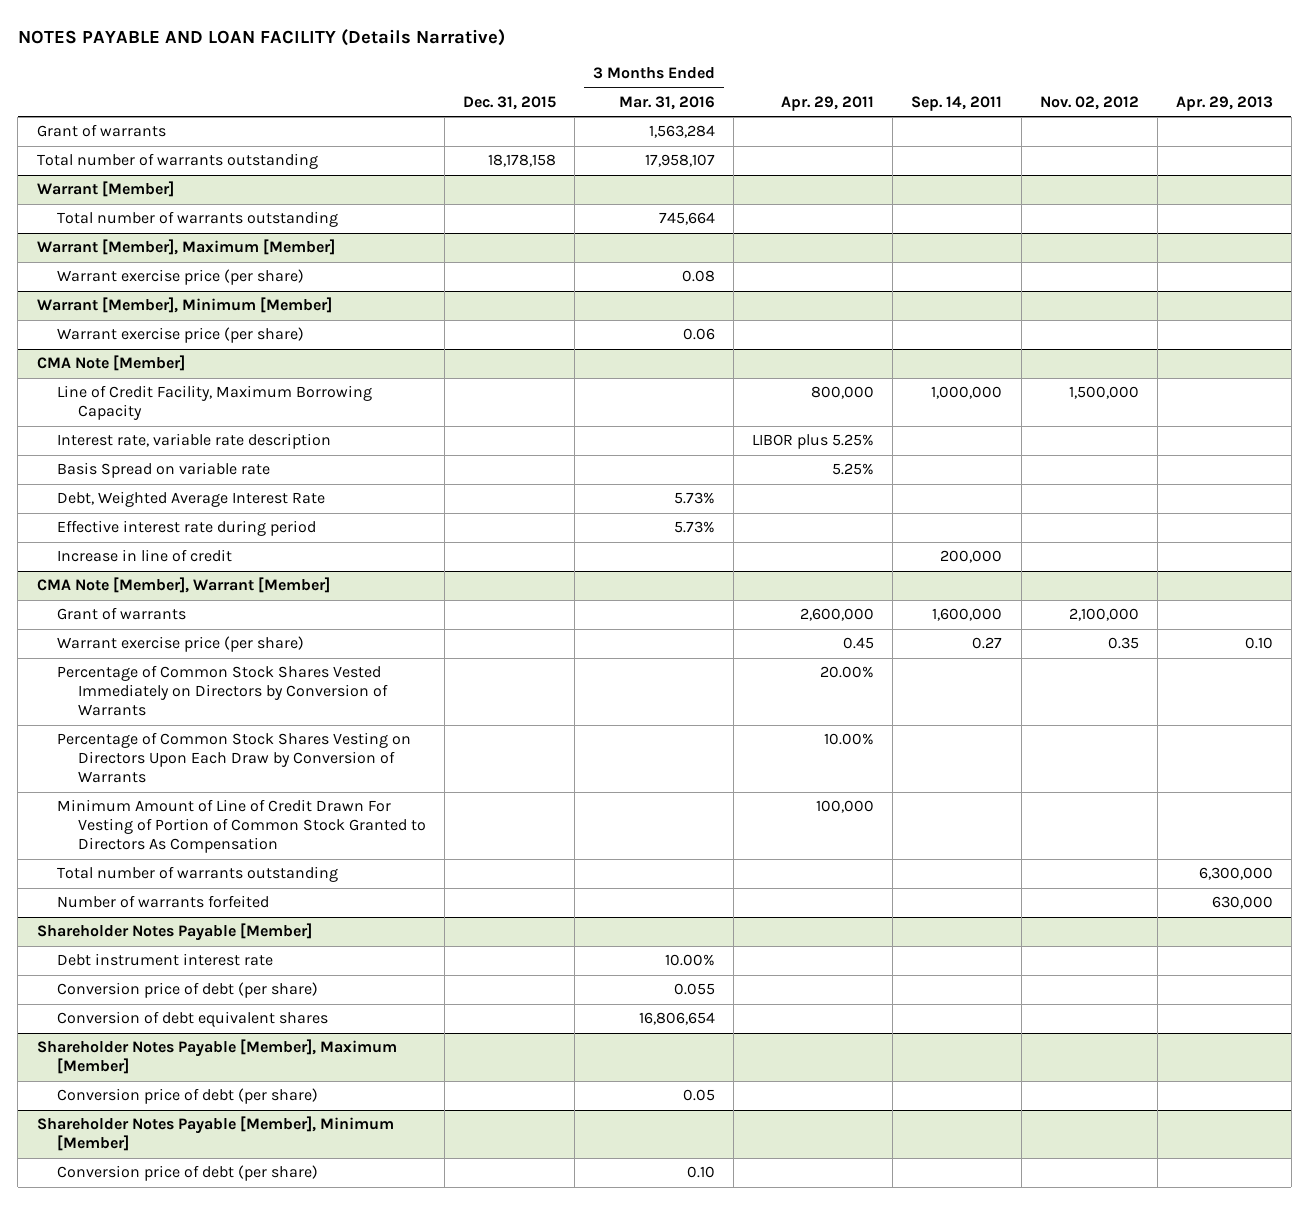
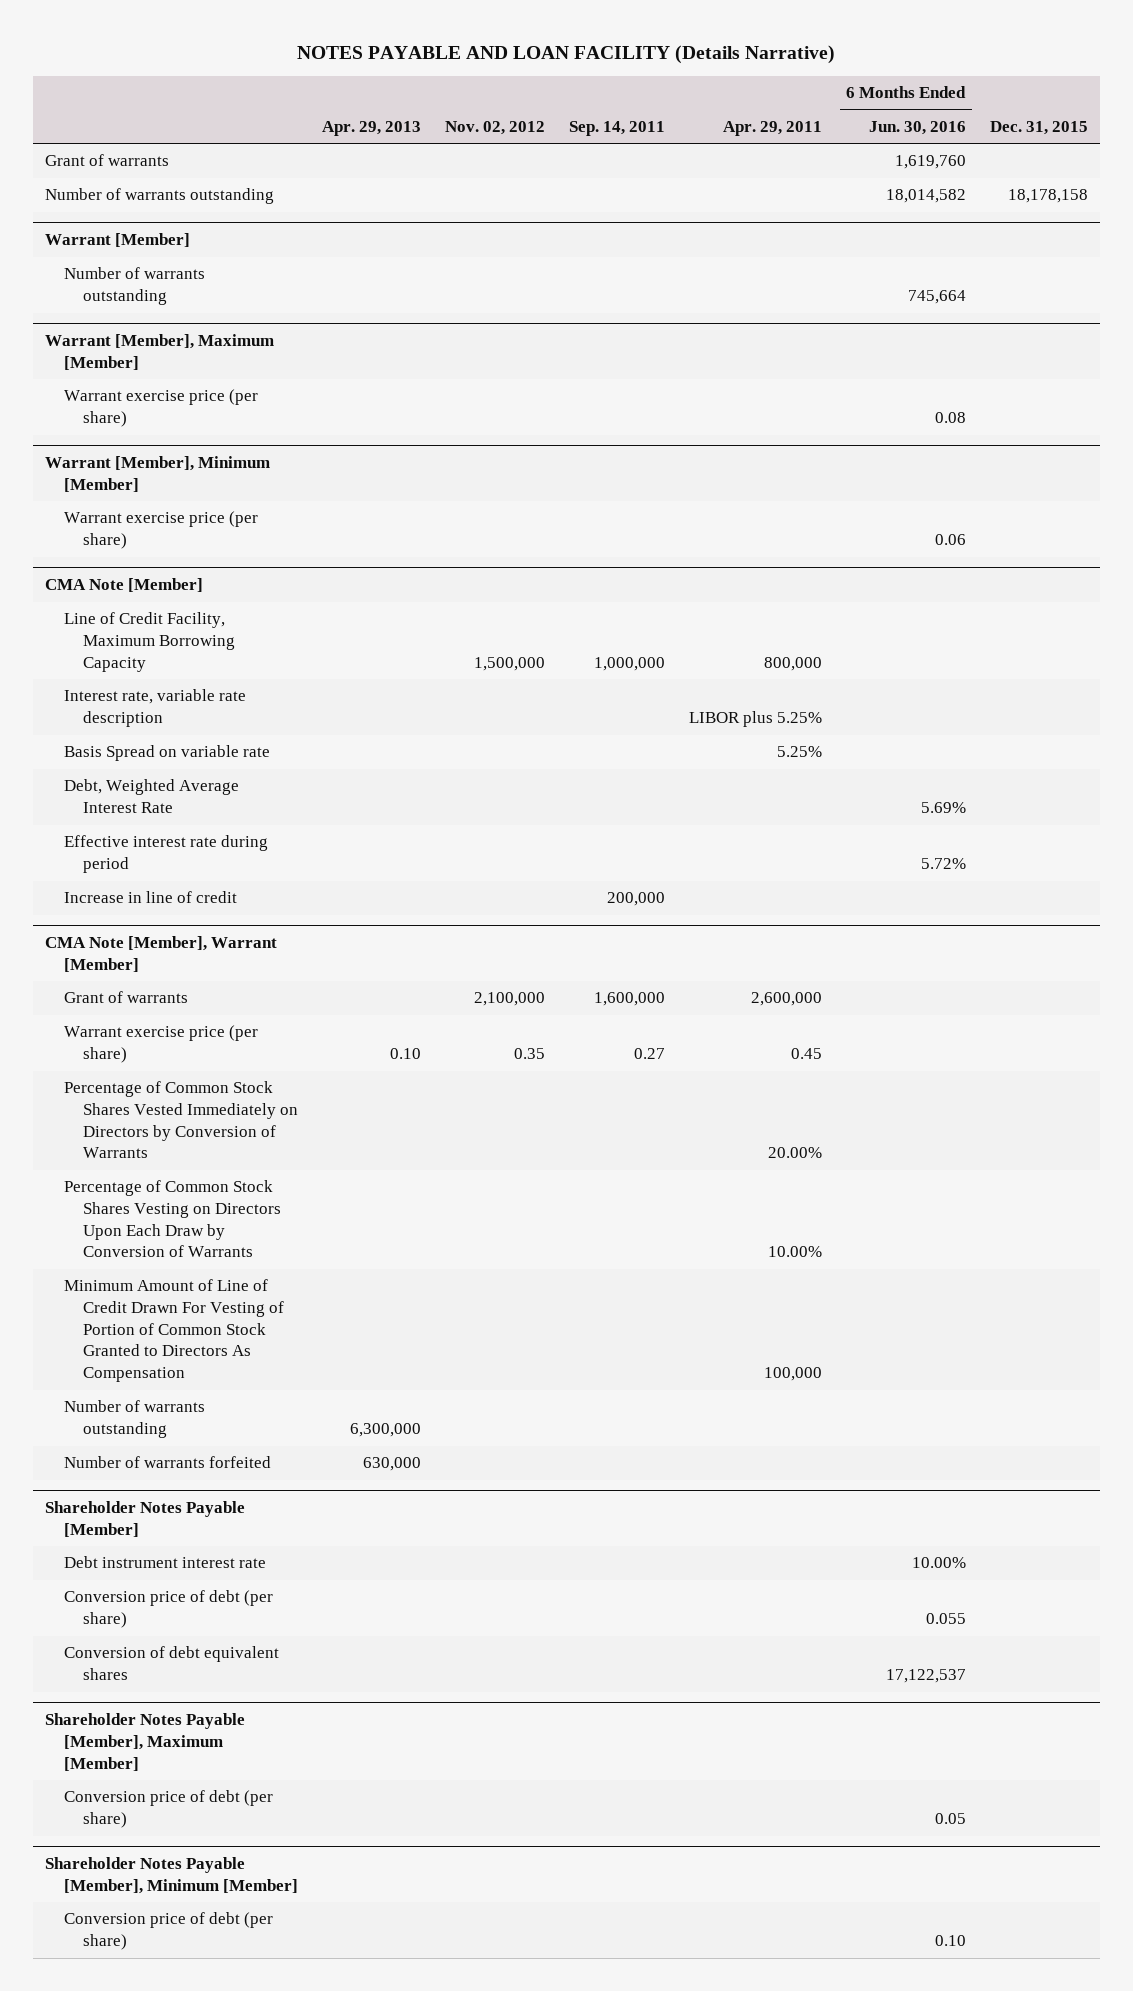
- | Dec. 31, 2015 | 3 Months Ended Mar. 31, 2016 | Apr. 29, 2011 | Sep. 14, 2011 | Nov. 02, 2012 | Apr. 29, 2013
+ | Apr. 29, 2013 | Nov. 02, 2012 | Sep. 14, 2011 | Apr. 29, 2011 | 6 Months Ended Jun. 30, 2016 | Dec. 31, 2015
- Total number of warrants outstanding | 18,178,158 | 17,958,107 | | | |
+ Number of warrants outstanding | | | | | 18,014,582 | 18,178,158
@ Warrant [Member]
- Total number of warrants outstanding | | 745,664 | | | |
+ Number of warrants outstanding | | | | | 745,664 |
@ CMA Note [Member], Warrant [Member]
- Total number of warrants outstanding | | | | | | 6,300,000
+ Number of warrants outstanding | 6,300,000 | | | | |

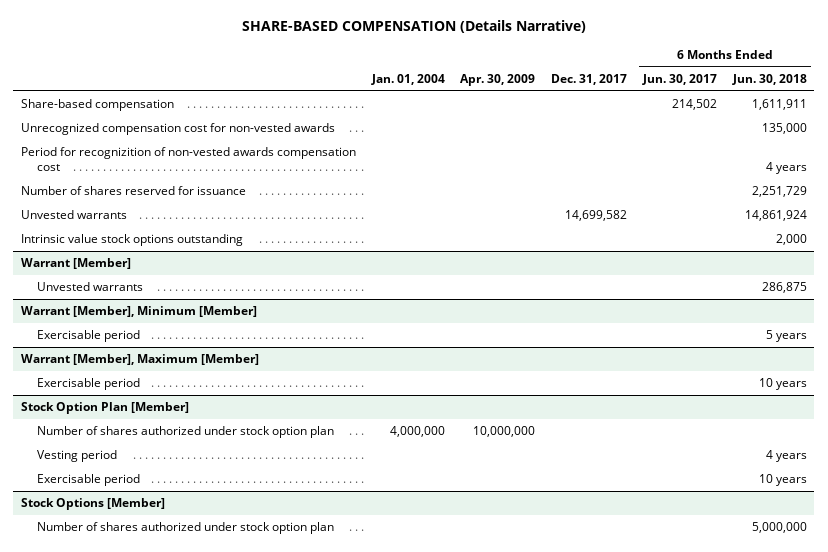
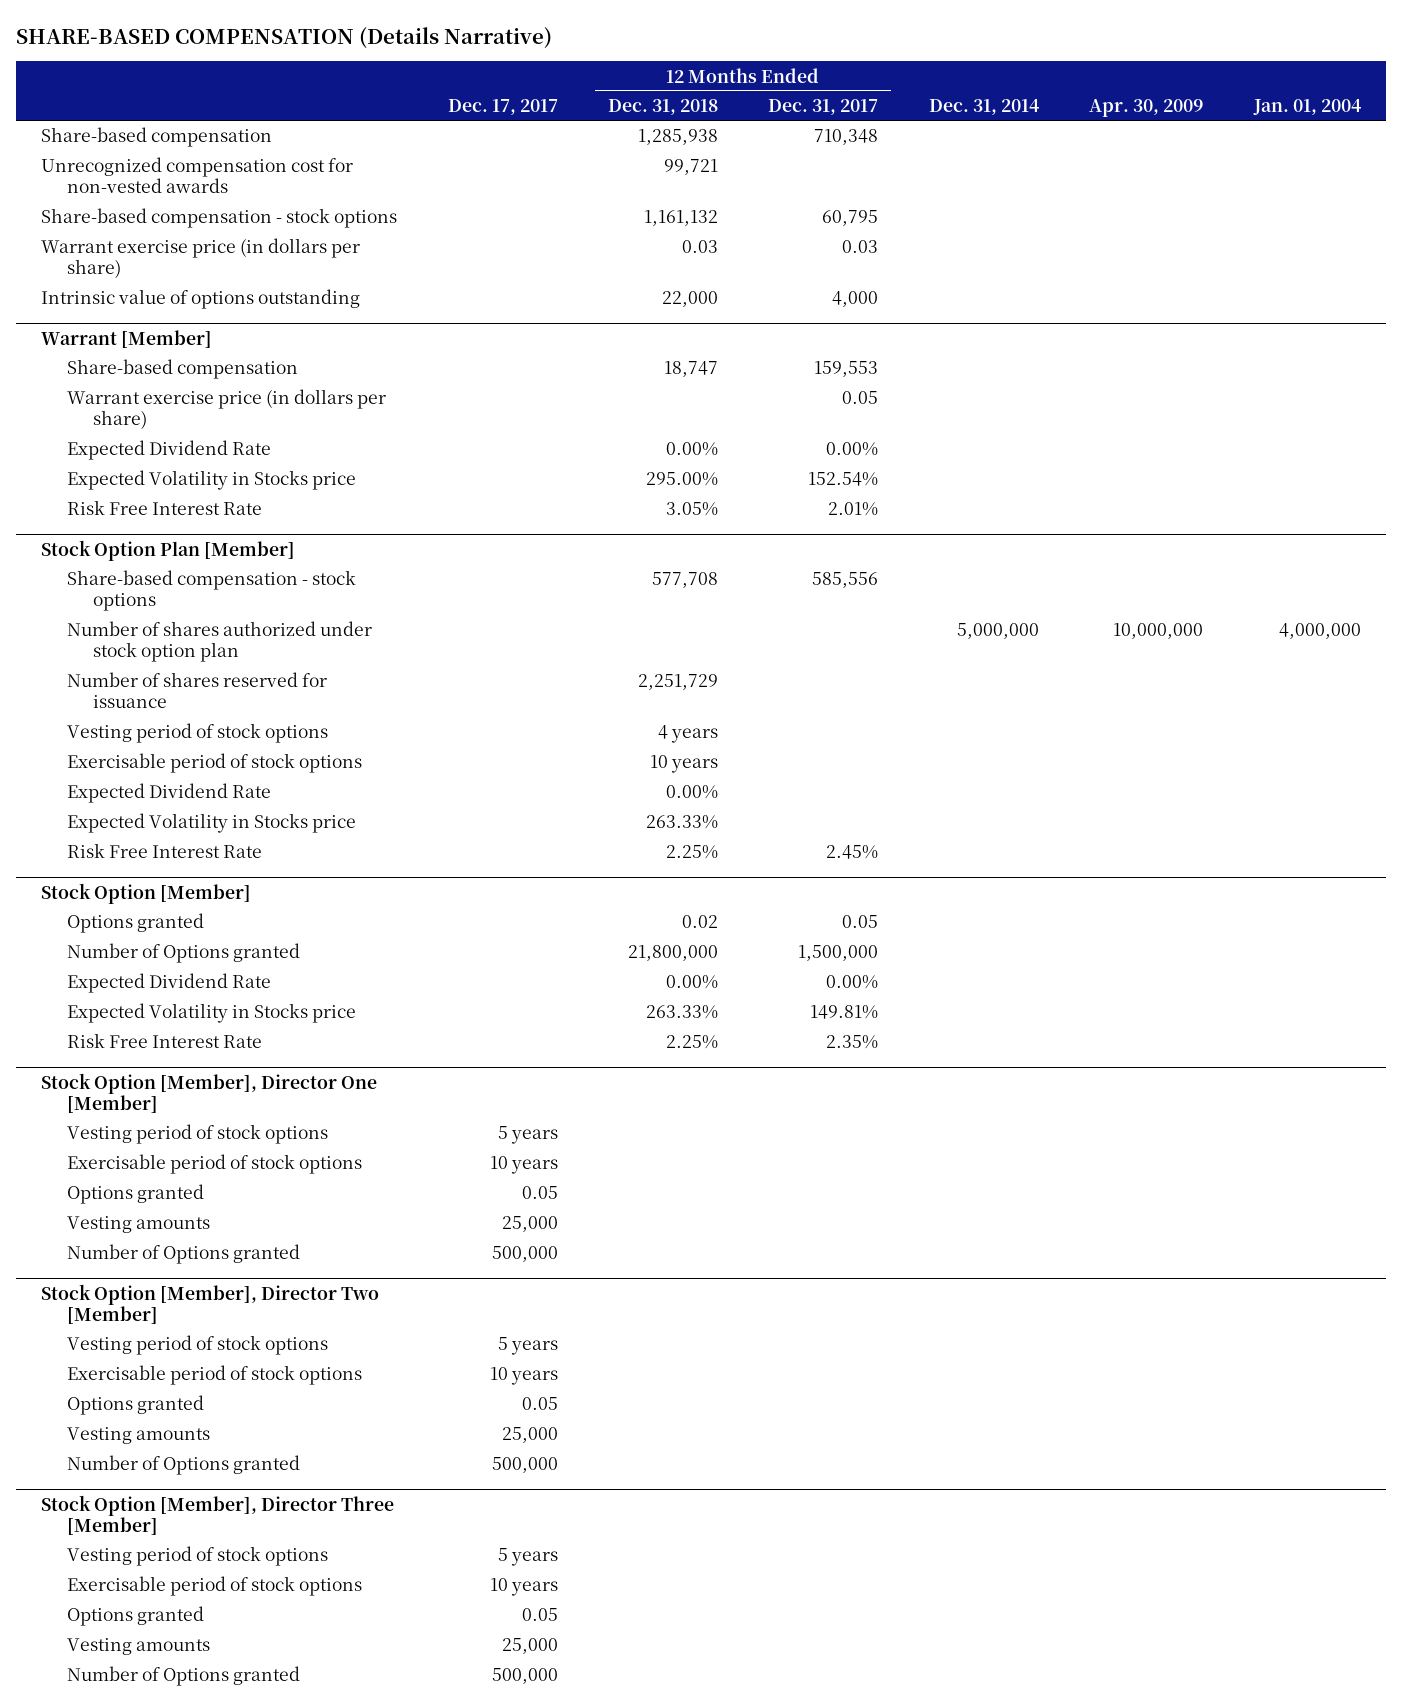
- | Jan. 01, 2004 | Apr. 30, 2009 | Dec. 31, 2017 | 6 Months Ended Jun. 30, 2017 | 6 Months Ended Jun. 30, 2018
+ | Dec. 17, 2017 | 12 Months Ended Dec. 31, 2018 | 12 Months Ended Dec. 31, 2017 | Dec. 31, 2014 | Apr. 30, 2009 | Jan. 01, 2004
- Period for recognizition of non-vested awards compensation cost | | | | | 4 years
- Number of shares reserved for issuance | | | | | 2,251,729
- Unvested warrants | | | 14,699,582 | | 14,861,924
- Intrinsic value stock options outstanding | | | | | 2,000
+ Share-based compensation - stock options | | 1,161,132 | 60,795 | | |
+ Warrant exercise price (in dollars per share) | | 0.03 | 0.03 | | |
+ Intrinsic value of options outstanding | | 22,000 | 4,000 | | |
@ Warrant [Member]
- Unvested warrants | | | | | 286,875
- Warrant [Member], Minimum [Member]
- Exercisable period | | | | | 5 years
- Warrant [Member], Maximum [Member]
- Exercisable period | | | | | 10 years
@ Warrant [Member]
+ Share-based compensation | | 18,747 | 159,553 | | |
+ Warrant exercise price (in dollars per share) | | | 0.05 | | |
+ Expected Dividend Rate | | 0.00% | 0.00% | | |
+ Expected Volatility in Stocks price | | 295.00% | 152.54% | | |
+ Risk Free Interest Rate | | 3.05% | 2.01% | | |
@ Stock Option Plan [Member]
+ Share-based compensation - stock options | | 577,708 | 585,556 | | |
- Vesting period | | | | | 4 years
- Exercisable period | | | | | 10 years
- Stock Options [Member]
- Number of shares authorized under stock option plan | | | | | 5,000,000
@ Stock Option Plan [Member]
+ Number of shares reserved for issuance | | 2,251,729 | | | |
+ Vesting period of stock options | | 4 years | | | |
+ Exercisable period of stock options | | 10 years | | | |
+ Expected Dividend Rate | | 0.00% | | | |
+ Expected Volatility in Stocks price | | 263.33% | | | |
+ Risk Free Interest Rate | | 2.25% | 2.45% | | |
+ Stock Option [Member]
+ Options granted | | 0.02 | 0.05 | | |
+ Number of Options granted | | 21,800,000 | 1,500,000 | | |
+ Expected Dividend Rate | | 0.00% | 0.00% | | |
+ Expected Volatility in Stocks price | | 263.33% | 149.81% | | |
+ Risk Free Interest Rate | | 2.25% | 2.35% | | |
+ Stock Option [Member], Director One [Member]
+ Vesting period of stock options | 5 years | | | | |
+ Exercisable period of stock options | 10 years | | | | |
+ Options granted | 0.05 | | | | |
+ Vesting amounts | 25,000 | | | | |
+ Number of Options granted | 500,000 | | | | |
+ Stock Option [Member], Director Two [Member]
+ Vesting period of stock options | 5 years | | | | |
+ Exercisable period of stock options | 10 years | | | | |
+ Options granted | 0.05 | | | | |
+ Vesting amounts | 25,000 | | | | |
+ Number of Options granted | 500,000 | | | | |
+ Stock Option [Member], Director Three [Member]
+ Vesting period of stock options | 5 years | | | | |
+ Exercisable period of stock options | 10 years | | | | |
+ Options granted | 0.05 | | | | |
+ Vesting amounts | 25,000 | | | | |
+ Number of Options granted | 500,000 | | | | |

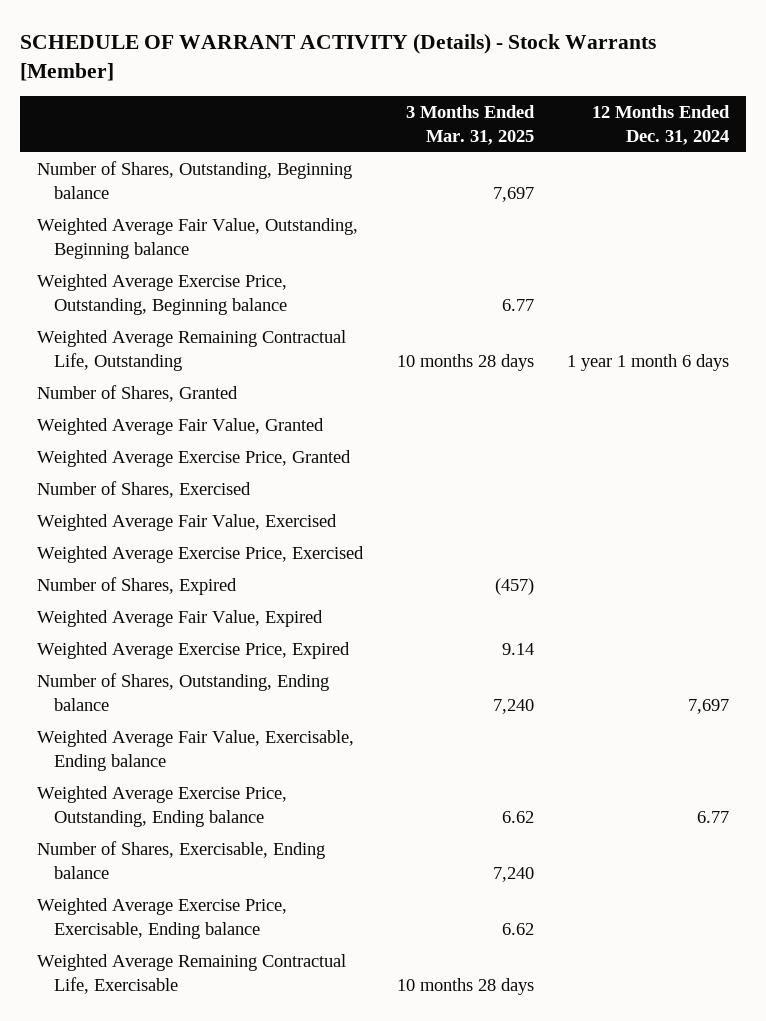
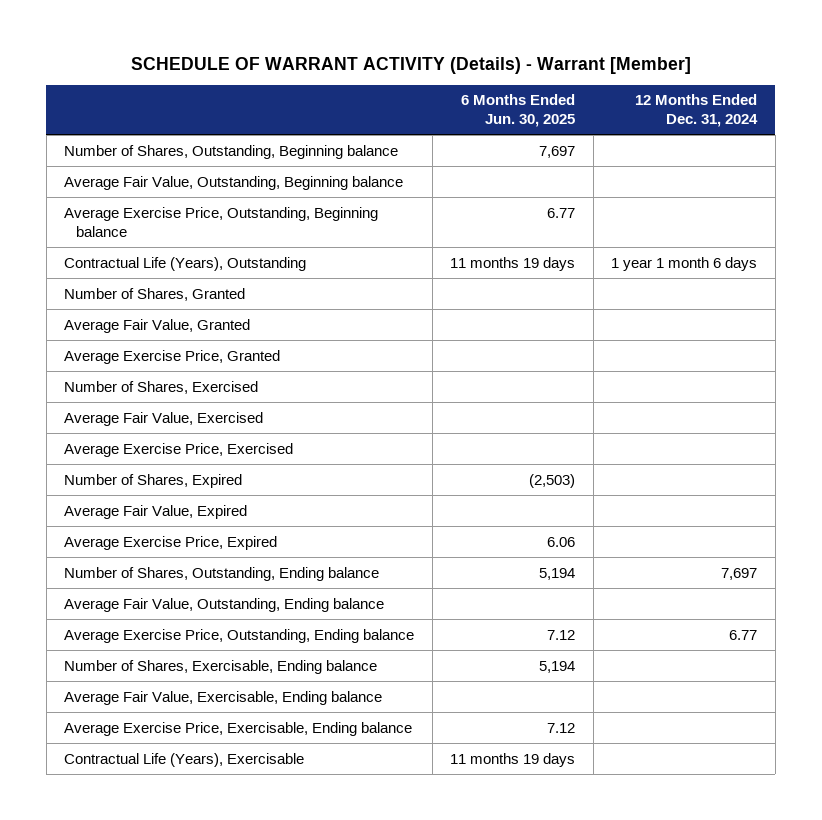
- SCHEDULE OF WARRANT ACTIVITY (Details) - Stock Warrants [Member]
+ SCHEDULE OF WARRANT ACTIVITY (Details) - Warrant [Member]
- | 3 Months Ended Mar. 31, 2025 | 12 Months Ended Dec. 31, 2024
+ | 6 Months Ended Jun. 30, 2025 | 12 Months Ended Dec. 31, 2024
- Weighted Average Fair Value, Outstanding, Beginning balance
- Weighted Average Exercise Price, Outstanding, Beginning balance | 6.77 |
- Weighted Average Remaining Contractual Life, Outstanding | 10 months 28 days | 1 year 1 month 6 days
+ Average Fair Value, Outstanding, Beginning balance
+ Average Exercise Price, Outstanding, Beginning balance | 6.77 |
+ Contractual Life (Years), Outstanding | 11 months 19 days | 1 year 1 month 6 days
- Weighted Average Fair Value, Granted
- Weighted Average Exercise Price, Granted
+ Average Fair Value, Granted
+ Average Exercise Price, Granted
- Weighted Average Fair Value, Exercised
- Weighted Average Exercise Price, Exercised
+ Average Fair Value, Exercised
+ Average Exercise Price, Exercised
- Weighted Average Fair Value, Expired
- Weighted Average Exercise Price, Expired | 9.14 |
+ Average Fair Value, Expired
+ Average Exercise Price, Expired | 6.06 |
- Weighted Average Fair Value, Exercisable, Ending balance
- Weighted Average Exercise Price, Outstanding, Ending balance | 6.62 | 6.77
+ Average Fair Value, Outstanding, Ending balance
+ Average Exercise Price, Outstanding, Ending balance | 7.12 | 6.77
- Weighted Average Exercise Price, Exercisable, Ending balance | 6.62 |
- Weighted Average Remaining Contractual Life, Exercisable | 10 months 28 days |
+ Average Fair Value, Exercisable, Ending balance
+ Average Exercise Price, Exercisable, Ending balance | 7.12 |
+ Contractual Life (Years), Exercisable | 11 months 19 days |

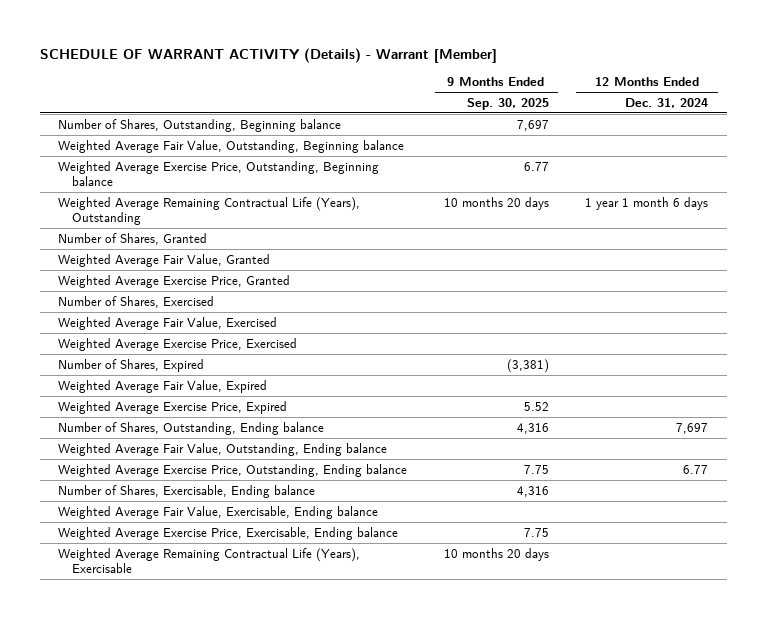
- | 6 Months Ended Jun. 30, 2025 | 12 Months Ended Dec. 31, 2024
+ | 9 Months Ended Sep. 30, 2025 | 12 Months Ended Dec. 31, 2024
- Average Fair Value, Outstanding, Beginning balance
- Average Exercise Price, Outstanding, Beginning balance | 6.77 |
- Contractual Life (Years), Outstanding | 11 months 19 days | 1 year 1 month 6 days
+ Weighted Average Fair Value, Outstanding, Beginning balance
+ Weighted Average Exercise Price, Outstanding, Beginning balance | 6.77 |
+ Weighted Average Remaining Contractual Life (Years), Outstanding | 10 months 20 days | 1 year 1 month 6 days
- Average Fair Value, Granted
- Average Exercise Price, Granted
+ Weighted Average Fair Value, Granted
+ Weighted Average Exercise Price, Granted
- Average Fair Value, Exercised
- Average Exercise Price, Exercised
+ Weighted Average Fair Value, Exercised
+ Weighted Average Exercise Price, Exercised
- Average Fair Value, Expired
- Average Exercise Price, Expired | 6.06 |
+ Weighted Average Fair Value, Expired
+ Weighted Average Exercise Price, Expired | 5.52 |
- Average Fair Value, Outstanding, Ending balance
- Average Exercise Price, Outstanding, Ending balance | 7.12 | 6.77
+ Weighted Average Fair Value, Outstanding, Ending balance
+ Weighted Average Exercise Price, Outstanding, Ending balance | 7.75 | 6.77
- Average Fair Value, Exercisable, Ending balance
- Average Exercise Price, Exercisable, Ending balance | 7.12 |
- Contractual Life (Years), Exercisable | 11 months 19 days |
+ Weighted Average Fair Value, Exercisable, Ending balance
+ Weighted Average Exercise Price, Exercisable, Ending balance | 7.75 |
+ Weighted Average Remaining Contractual Life (Years), Exercisable | 10 months 20 days |

